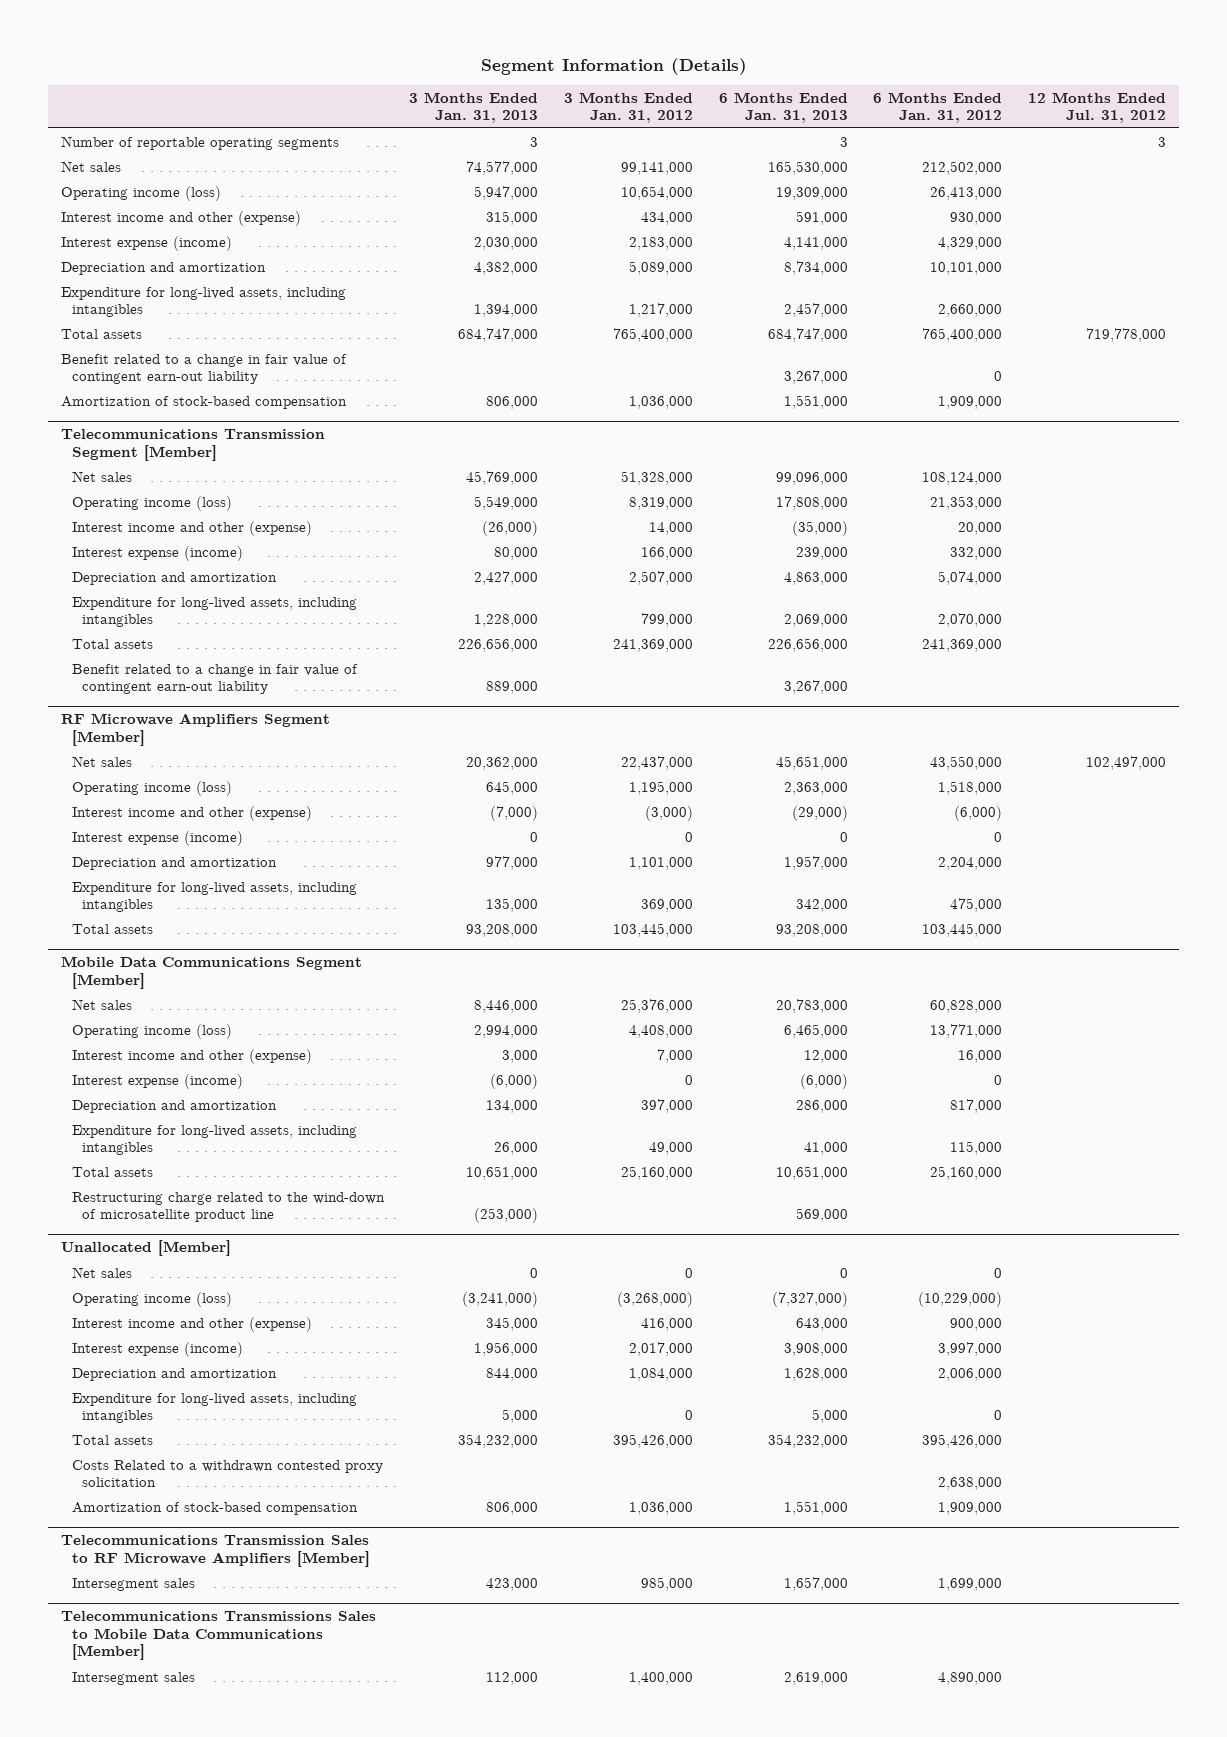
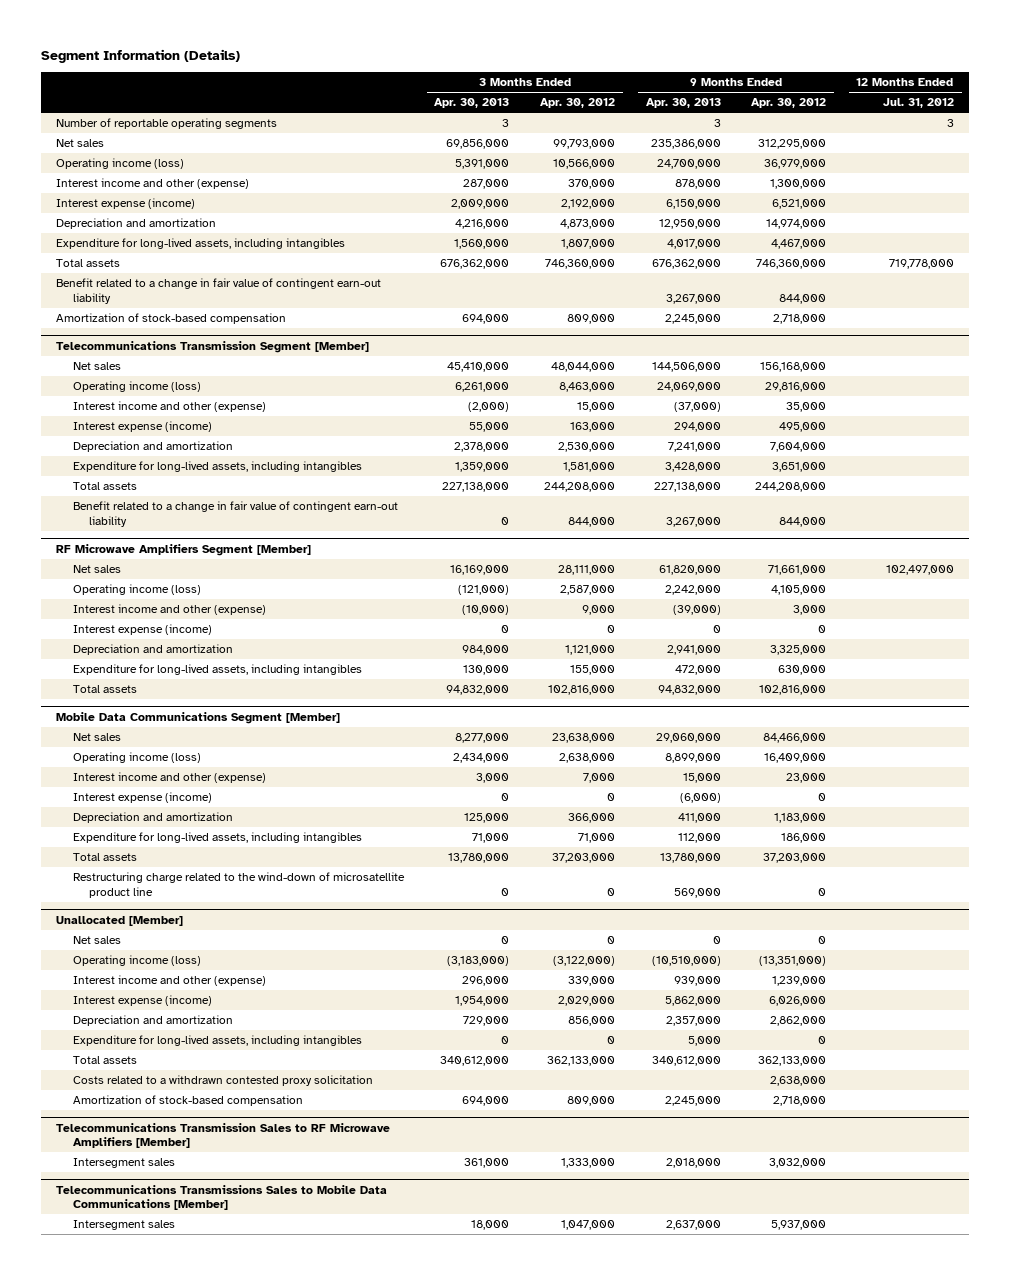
- | 3 Months Ended Jan. 31, 2013 | 3 Months Ended Jan. 31, 2012 | 6 Months Ended Jan. 31, 2013 | 6 Months Ended Jan. 31, 2012 | 12 Months Ended Jul. 31, 2012
+ | 3 Months Ended Apr. 30, 2013 | 3 Months Ended Apr. 30, 2012 | 9 Months Ended Apr. 30, 2013 | 9 Months Ended Apr. 30, 2012 | 12 Months Ended Jul. 31, 2012
@ Unallocated [Member]
- Costs Related to a withdrawn contested proxy solicitation | | | | 2,638,000 |
+ Costs related to a withdrawn contested proxy solicitation | | | | 2,638,000 |

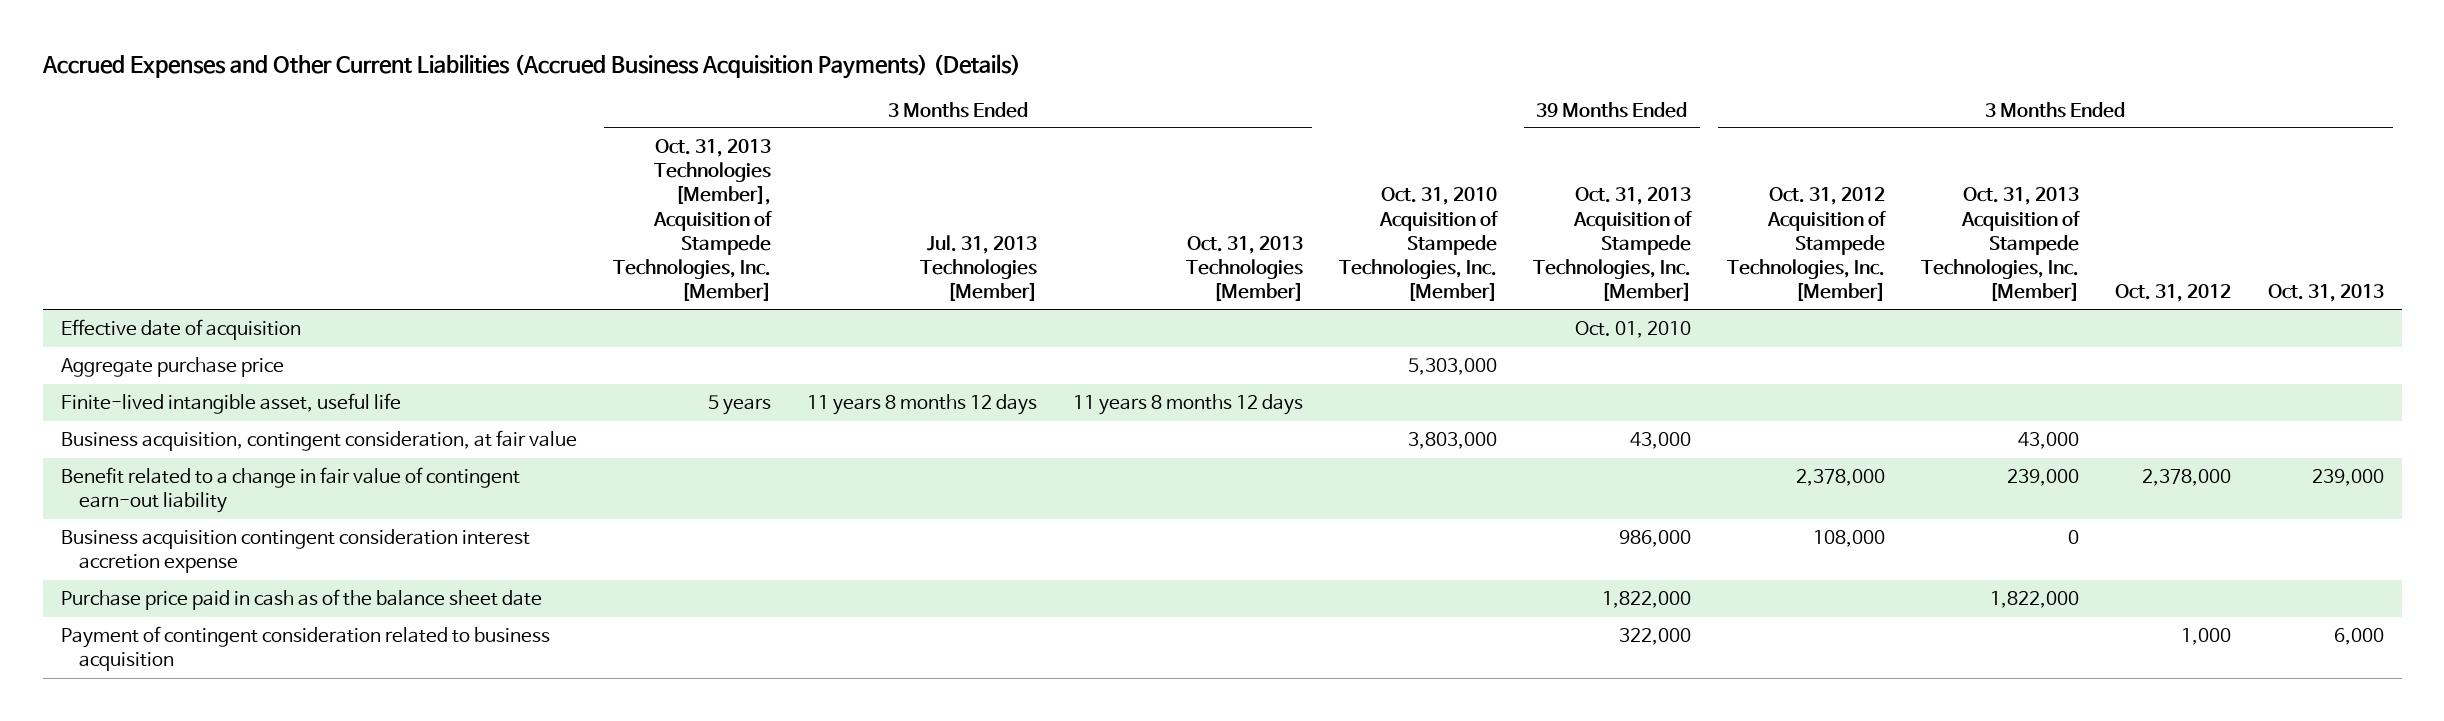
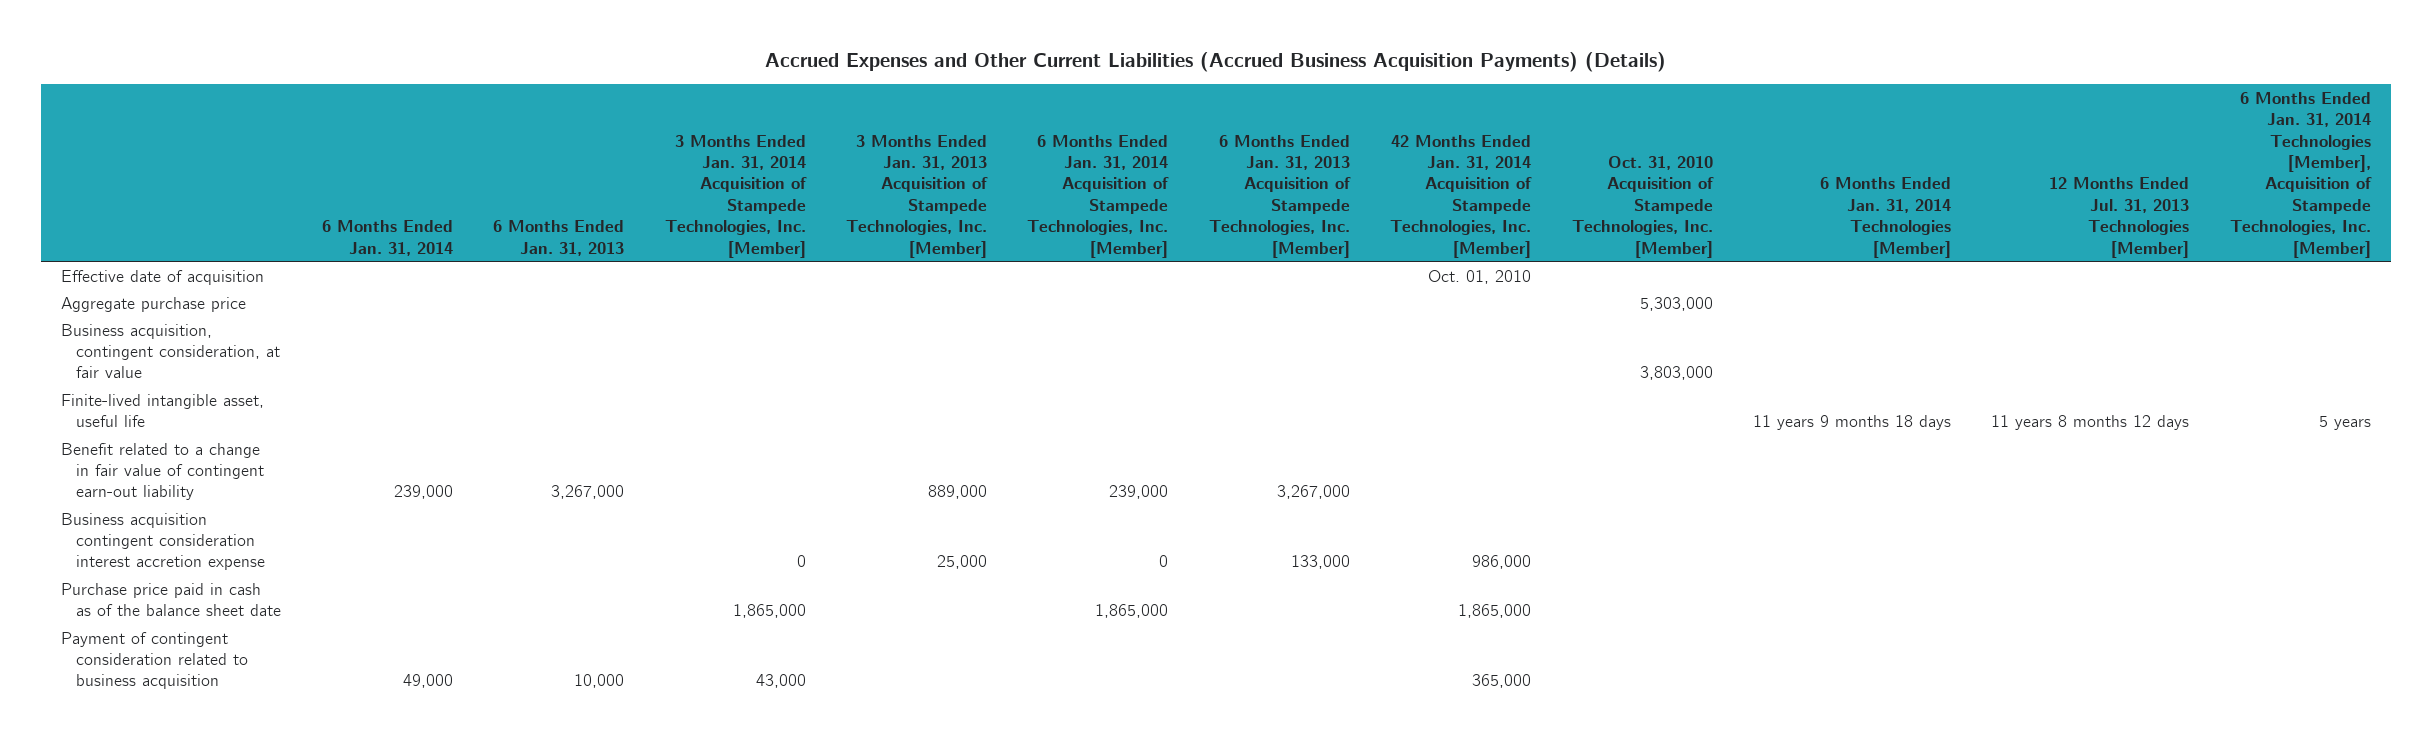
- | 3 Months Ended Oct. 31, 2013 Technologies [Member], Acquisition of Stampede Technologies, Inc. [Member] | 3 Months Ended Jul. 31, 2013 Technologies [Member] | 3 Months Ended Oct. 31, 2013 Technologies [Member] | Oct. 31, 2010 Acquisition of Stampede Technologies, Inc. [Member] | 39 Months Ended Oct. 31, 2013 Acquisition of Stampede Technologies, Inc. [Member] | 3 Months Ended Oct. 31, 2012 Acquisition of Stampede Technologies, Inc. [Member] | 3 Months Ended Oct. 31, 2013 Acquisition of Stampede Technologies, Inc. [Member] | 3 Months Ended Oct. 31, 2012 | 3 Months Ended Oct. 31, 2013
+ | 6 Months Ended Jan. 31, 2014 | 6 Months Ended Jan. 31, 2013 | 3 Months Ended Jan. 31, 2014 Acquisition of Stampede Technologies, Inc. [Member] | 3 Months Ended Jan. 31, 2013 Acquisition of Stampede Technologies, Inc. [Member] | 6 Months Ended Jan. 31, 2014 Acquisition of Stampede Technologies, Inc. [Member] | 6 Months Ended Jan. 31, 2013 Acquisition of Stampede Technologies, Inc. [Member] | 42 Months Ended Jan. 31, 2014 Acquisition of Stampede Technologies, Inc. [Member] | Oct. 31, 2010 Acquisition of Stampede Technologies, Inc. [Member] | 6 Months Ended Jan. 31, 2014 Technologies [Member] | 12 Months Ended Jul. 31, 2013 Technologies [Member] | 6 Months Ended Jan. 31, 2014 Technologies [Member], Acquisition of Stampede Technologies, Inc. [Member]
moved down: Finite-lived intangible asset, useful life | | | | | | | | | 11 years 9 months 18 days | 11 years 8 months 12 days | 5 years

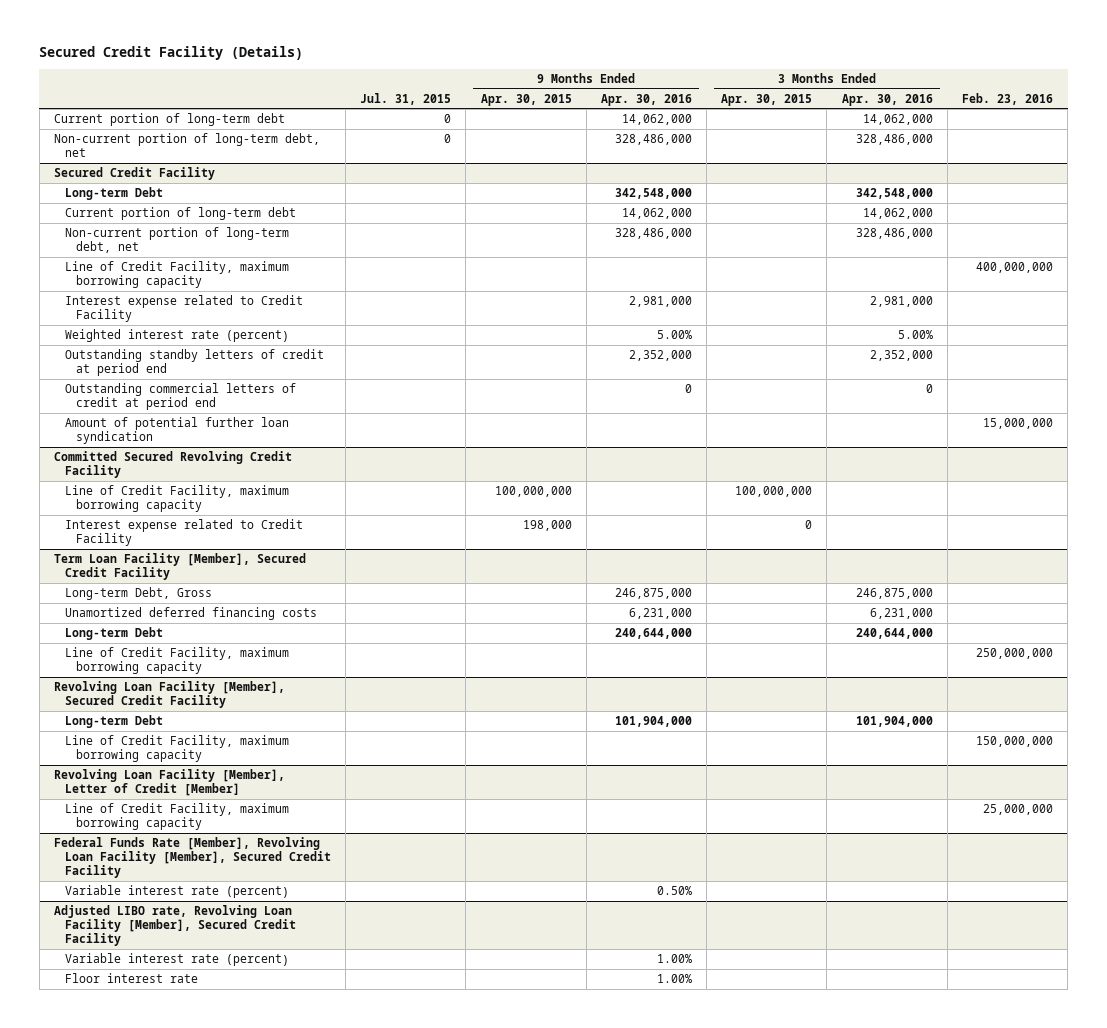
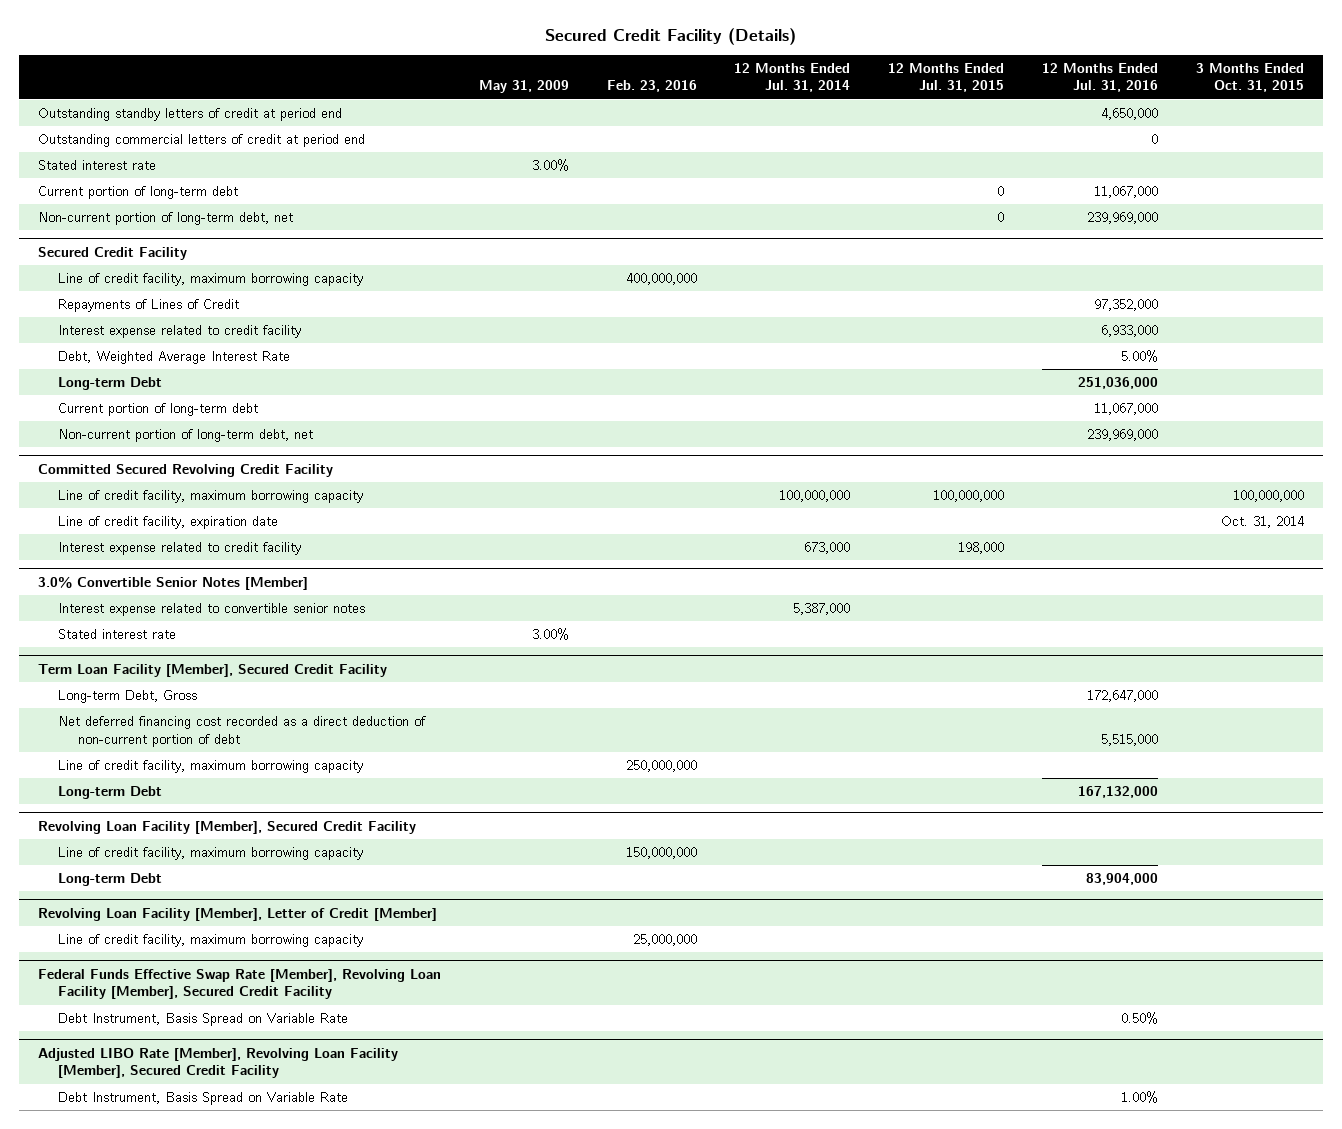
- | Jul. 31, 2015 | 9 Months Ended Apr. 30, 2015 | 9 Months Ended Apr. 30, 2016 | 3 Months Ended Apr. 30, 2015 | 3 Months Ended Apr. 30, 2016 | Feb. 23, 2016
+ | May 31, 2009 | Feb. 23, 2016 | 12 Months Ended Jul. 31, 2014 | 12 Months Ended Jul. 31, 2015 | 12 Months Ended Jul. 31, 2016 | 3 Months Ended Oct. 31, 2015
+ Outstanding standby letters of credit at period end | | | | | 4,650,000 |
+ Outstanding commercial letters of credit at period end | | | | | 0 |
+ Stated interest rate | 3.00% | | | | |
@ Secured Credit Facility
+ Line of credit facility, maximum borrowing capacity | | 400,000,000 | | | |
+ Repayments of Lines of Credit | | | | | 97,352,000 |
+ Interest expense related to credit facility | | | | | 6,933,000 |
+ Debt, Weighted Average Interest Rate | | | | | 5.00% |
- Line of Credit Facility, maximum borrowing capacity | | | | | | 400,000,000
- Interest expense related to Credit Facility | | | 2,981,000 | | 2,981,000 |
- Weighted interest rate (percent) | | | 5.00% | | 5.00% |
- Outstanding standby letters of credit at period end | | | 2,352,000 | | 2,352,000 |
- Outstanding commercial letters of credit at period end | | | 0 | | 0 |
- Amount of potential further loan syndication | | | | | | 15,000,000
@ Committed Secured Revolving Credit Facility
- Line of Credit Facility, maximum borrowing capacity | | 100,000,000 | | 100,000,000 | |
- Interest expense related to Credit Facility | | 198,000 | | 0 | |
+ Line of credit facility, maximum borrowing capacity | | | 100,000,000 | 100,000,000 | | 100,000,000
+ Line of credit facility, expiration date | | | | | | Oct. 31, 2014
+ Interest expense related to credit facility | | | 673,000 | 198,000 | |
+ 3.0% Convertible Senior Notes [Member]
+ Interest expense related to convertible senior notes | | | 5,387,000 | | |
+ Stated interest rate | 3.00% | | | | |
@ Term Loan Facility [Member], Secured Credit Facility
- Unamortized deferred financing costs | | | 6,231,000 | | 6,231,000 |
+ Net deferred financing cost recorded as a direct deduction of non-current portion of debt | | | | | 5,515,000 |
+ Line of credit facility, maximum borrowing capacity | | 250,000,000 | | | |
- Line of Credit Facility, maximum borrowing capacity | | | | | | 250,000,000
@ Revolving Loan Facility [Member], Secured Credit Facility
+ Line of credit facility, maximum borrowing capacity | | 150,000,000 | | | |
- Line of Credit Facility, maximum borrowing capacity | | | | | | 150,000,000
@ Revolving Loan Facility [Member], Letter of Credit [Member]
- Line of Credit Facility, maximum borrowing capacity | | | | | | 25,000,000
- Federal Funds Rate [Member], Revolving Loan Facility [Member], Secured Credit Facility
- Variable interest rate (percent) | | | 0.50% | | |
- Adjusted LIBO rate, Revolving Loan Facility [Member], Secured Credit Facility
- Variable interest rate (percent) | | | 1.00% | | |
- Floor interest rate | | | 1.00% | | |
@ Revolving Loan Facility [Member], Letter of Credit [Member]
+ Line of credit facility, maximum borrowing capacity | | 25,000,000 | | | |
+ Federal Funds Effective Swap Rate [Member], Revolving Loan Facility [Member], Secured Credit Facility
+ Debt Instrument, Basis Spread on Variable Rate | | | | | 0.50% |
+ Adjusted LIBO Rate [Member], Revolving Loan Facility [Member], Secured Credit Facility
+ Debt Instrument, Basis Spread on Variable Rate | | | | | 1.00% |

